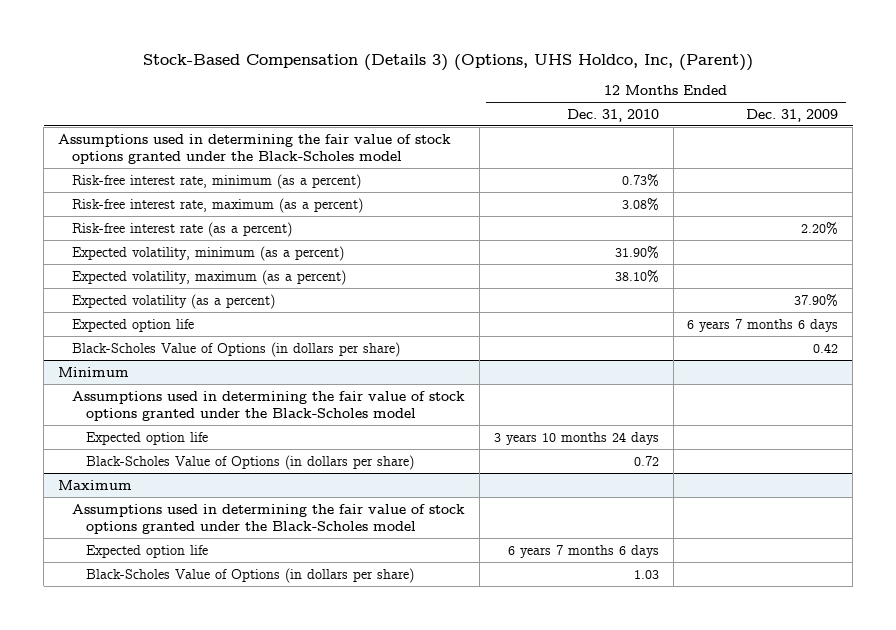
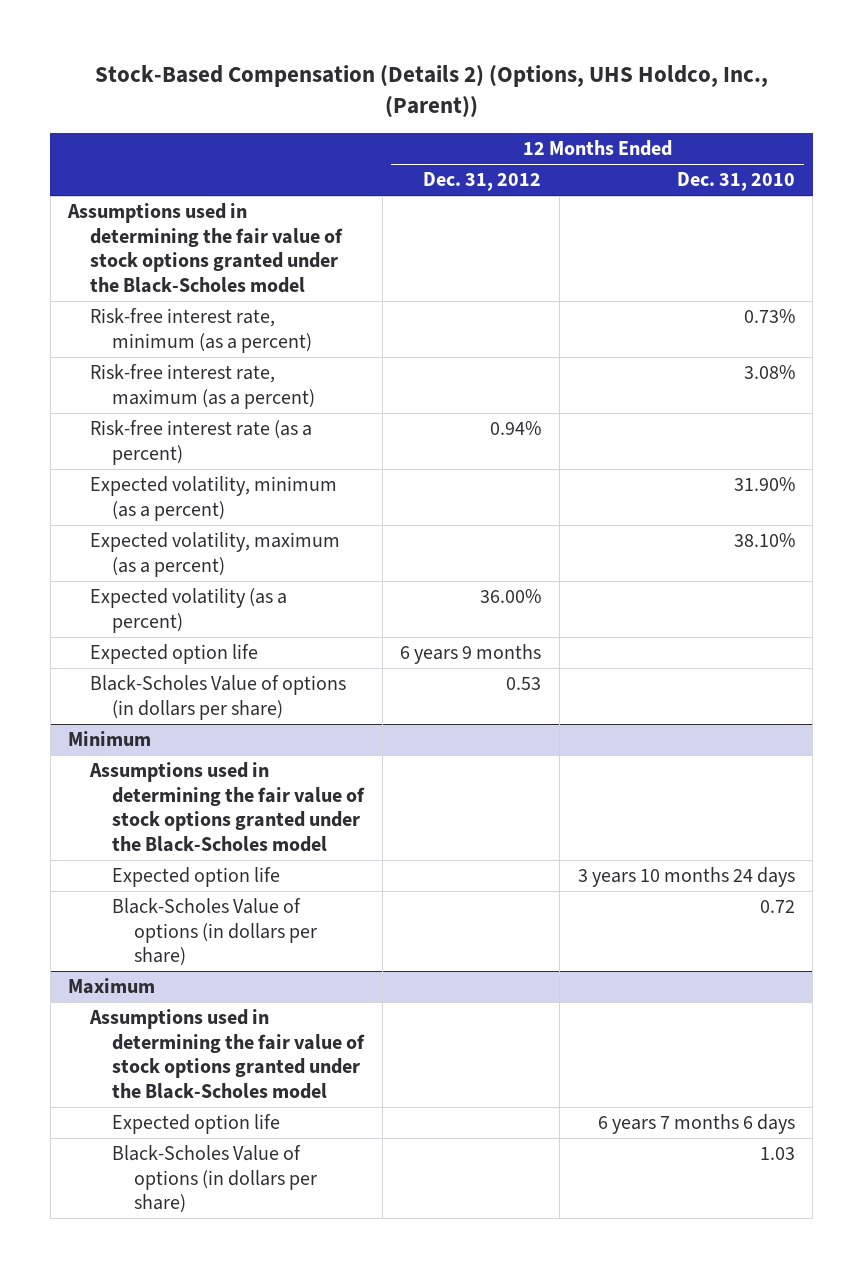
- Stock-Based Compensation (Details 3) (Options, UHS Holdco, Inc, (Parent))
+ Stock-Based Compensation (Details 2) (Options, UHS Holdco, Inc., (Parent))
- | 12 Months Ended Dec. 31, 2010 | 12 Months Ended Dec. 31, 2009
+ | 12 Months Ended Dec. 31, 2012 | 12 Months Ended Dec. 31, 2010
- Black-Scholes Value of Options (in dollars per share) | | 0.42
+ Black-Scholes Value of options (in dollars per share) | 0.53 |
@ Minimum
- Black-Scholes Value of Options (in dollars per share) | 0.72 |
+ Black-Scholes Value of options (in dollars per share) | | 0.72
@ Maximum
- Black-Scholes Value of Options (in dollars per share) | 1.03 |
+ Black-Scholes Value of options (in dollars per share) | | 1.03

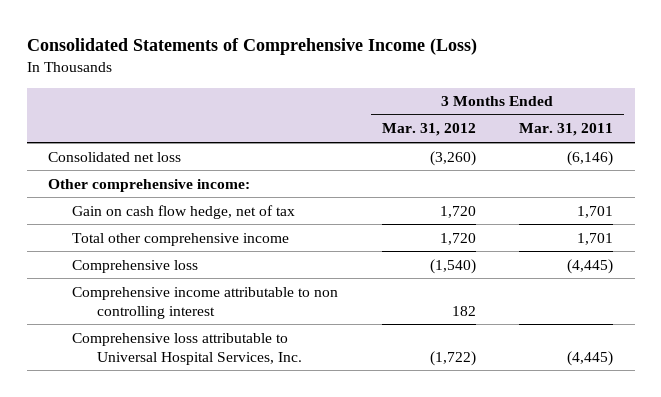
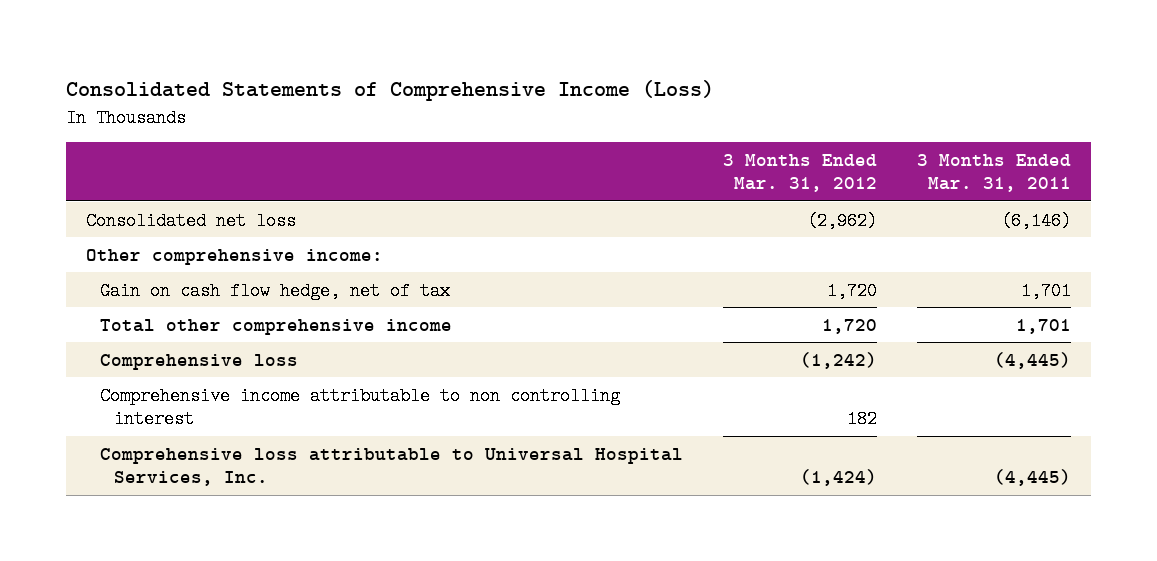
- Consolidated net loss | (3,260) | (6,146)
+ Consolidated net loss | (2,962) | (6,146)
- Comprehensive loss | (1,540) | (4,445)
+ Comprehensive loss | (1,242) | (4,445)
- Comprehensive loss attributable to Universal Hospital Services, Inc. | (1,722) | (4,445)
+ Comprehensive loss attributable to Universal Hospital Services, Inc. | (1,424) | (4,445)

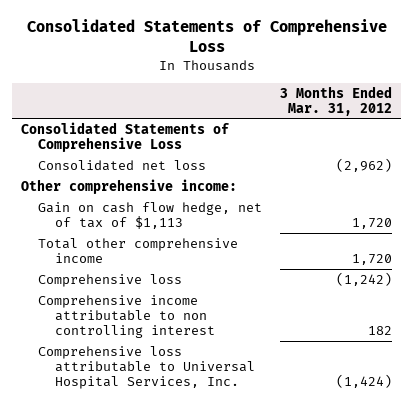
- Consolidated Statements of Comprehensive Income (Loss)
+ Consolidated Statements of Comprehensive Loss
- | 3 Months Ended Mar. 31, 2012 | 3 Months Ended Mar. 31, 2011
+ | 3 Months Ended Mar. 31, 2012
+ Consolidated Statements of Comprehensive Loss
- Gain on cash flow hedge, net of tax | 1,720 | 1,701
+ Gain on cash flow hedge, net of tax of $1,113 | 1,720

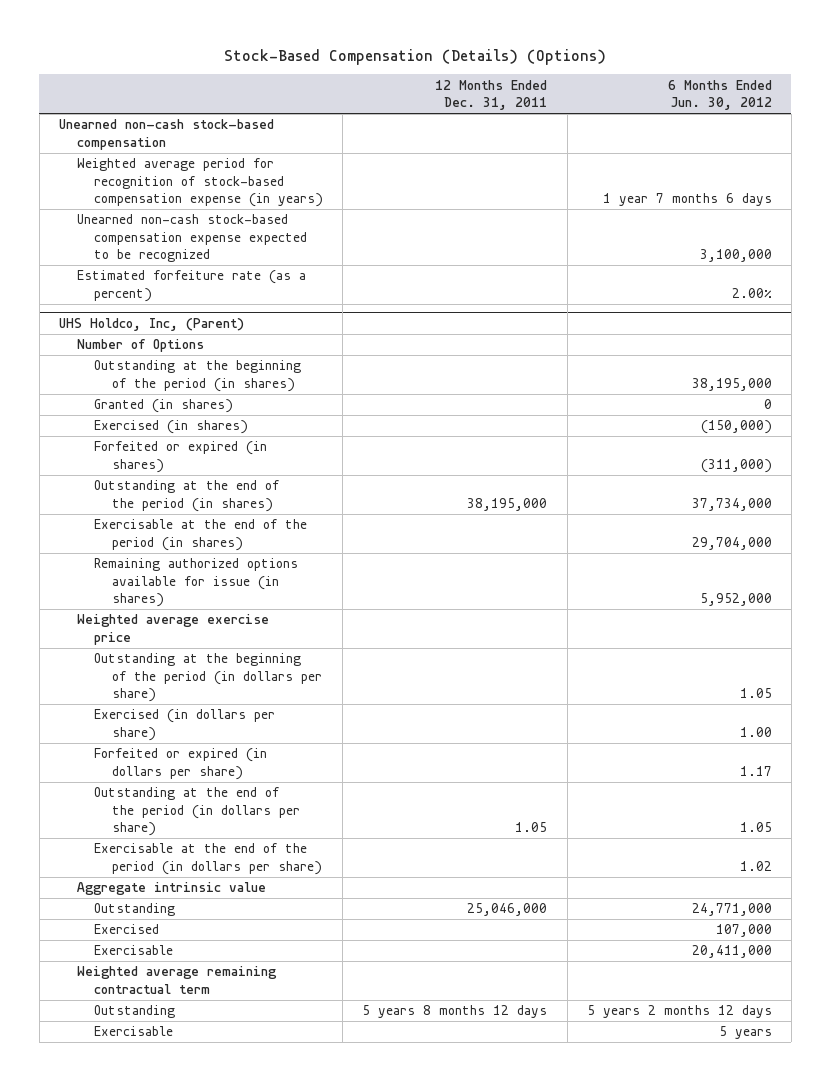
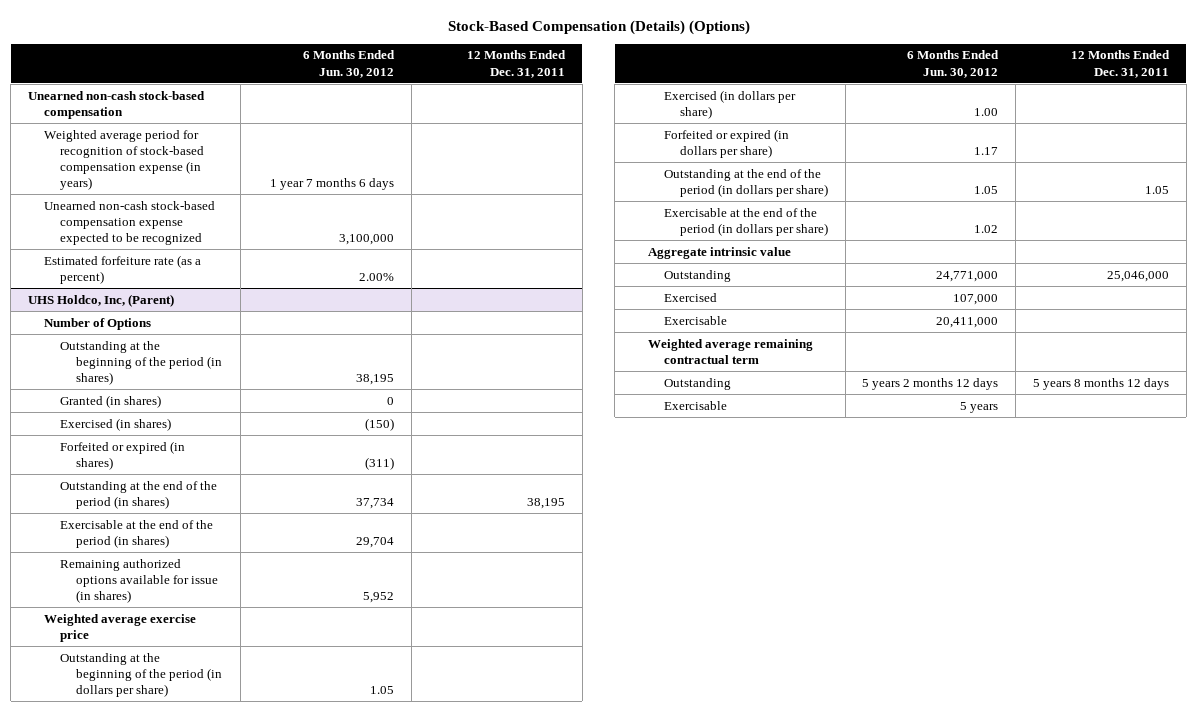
- | 12 Months Ended Dec. 31, 2011 | 6 Months Ended Jun. 30, 2012
+ | 6 Months Ended Jun. 30, 2012 | 12 Months Ended Dec. 31, 2011
@ UHS Holdco, Inc, (Parent)
- Outstanding at the beginning of the period (in shares) | | 38,195,000
+ Outstanding at the beginning of the period (in shares) | 38,195 |
- Exercised (in shares) | | (150,000)
- Forfeited or expired (in shares) | | (311,000)
- Outstanding at the end of the period (in shares) | 38,195,000 | 37,734,000
- Exercisable at the end of the period (in shares) | | 29,704,000
- Remaining authorized options available for issue (in shares) | | 5,952,000
+ Exercised (in shares) | (150) |
+ Forfeited or expired (in shares) | (311) |
+ Outstanding at the end of the period (in shares) | 37,734 | 38,195
+ Exercisable at the end of the period (in shares) | 29,704 |
+ Remaining authorized options available for issue (in shares) | 5,952 |

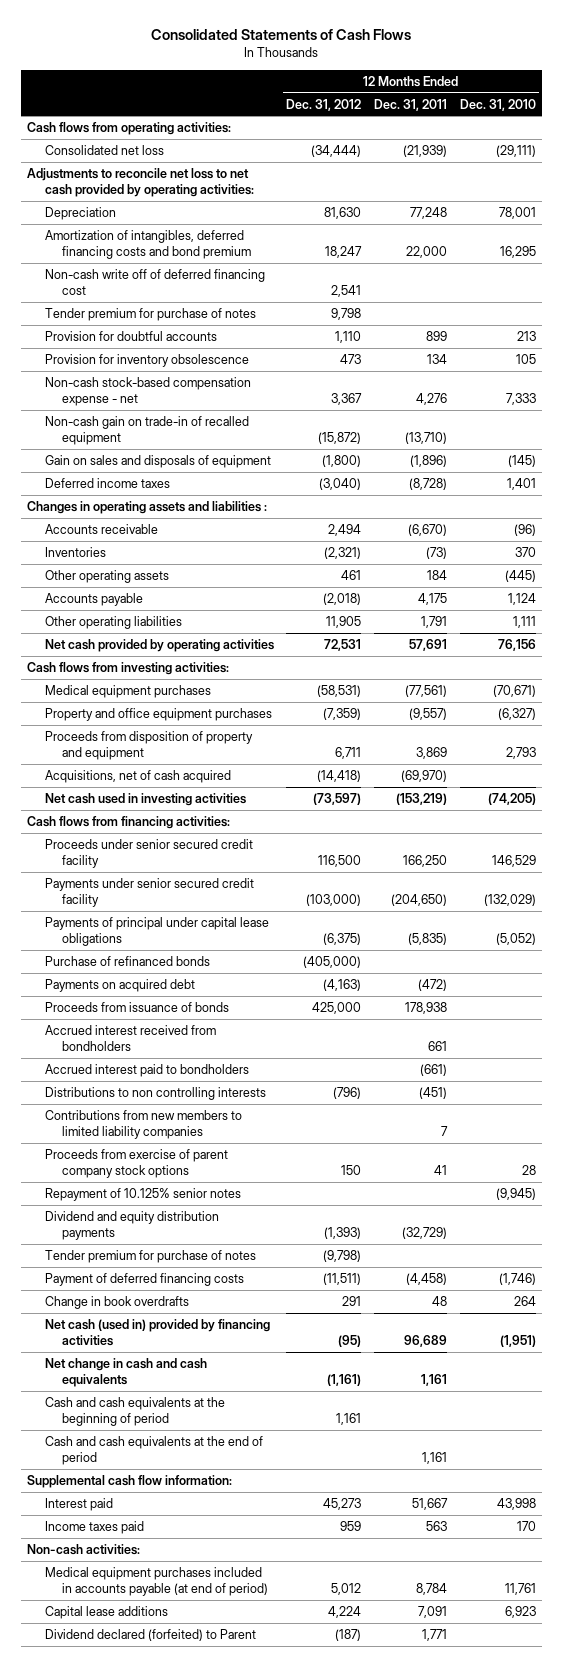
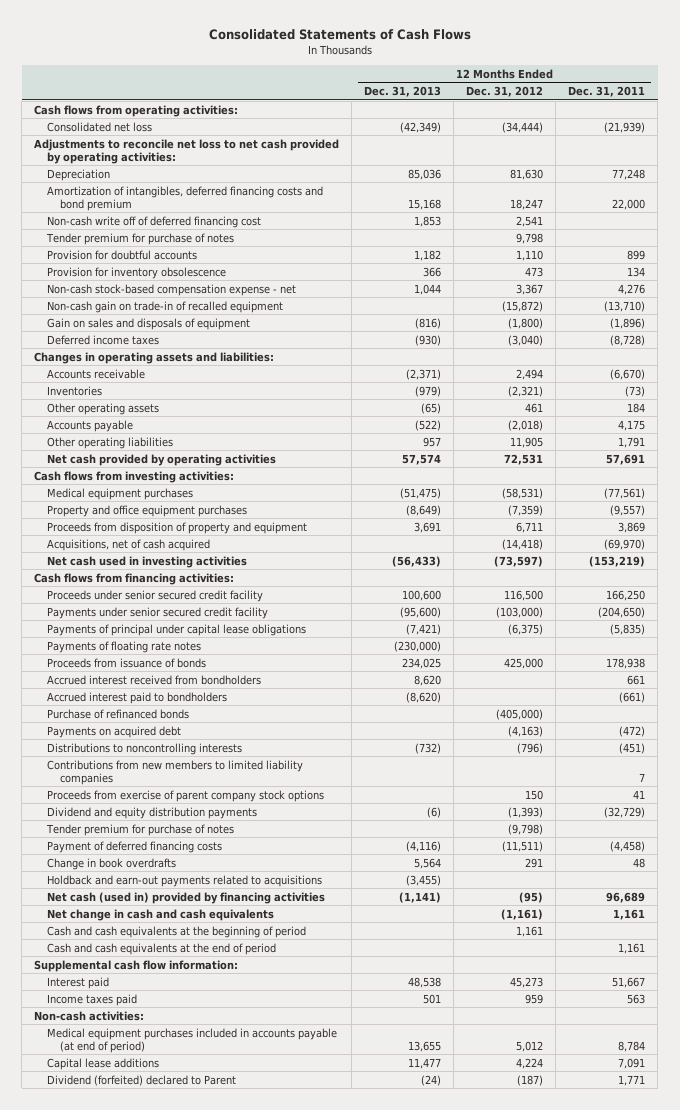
- | 12 Months Ended Dec. 31, 2012 | 12 Months Ended Dec. 31, 2011 | 12 Months Ended Dec. 31, 2010
+ | 12 Months Ended Dec. 31, 2013 | 12 Months Ended Dec. 31, 2012 | 12 Months Ended Dec. 31, 2011
- Changes in operating assets and liabilities :
+ Changes in operating assets and liabilities:
+ Payments of floating rate notes | (230,000) | |
- Distributions to non controlling interests | (796) | (451) |
moved down: Purchase of refinanced bonds | | (405,000) |
moved down: Payments on acquired debt | | (4,163) | (472)
+ Distributions to noncontrolling interests | (732) | (796) | (451)
- Repayment of 10.125% senior notes | | | (9,945)
+ Holdback and earn-out payments related to acquisitions | (3,455) | |
- Dividend declared (forfeited) to Parent | (187) | 1,771 |
+ Dividend (forfeited) declared to Parent | (24) | (187) | 1,771

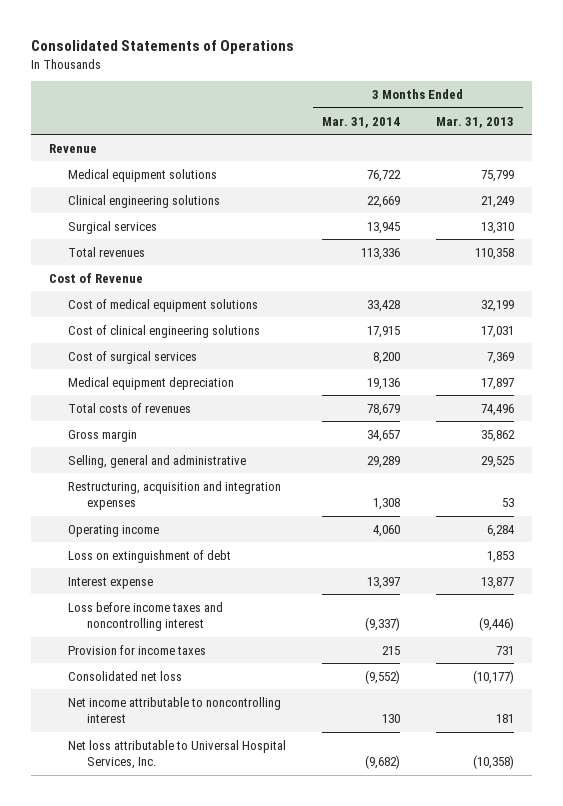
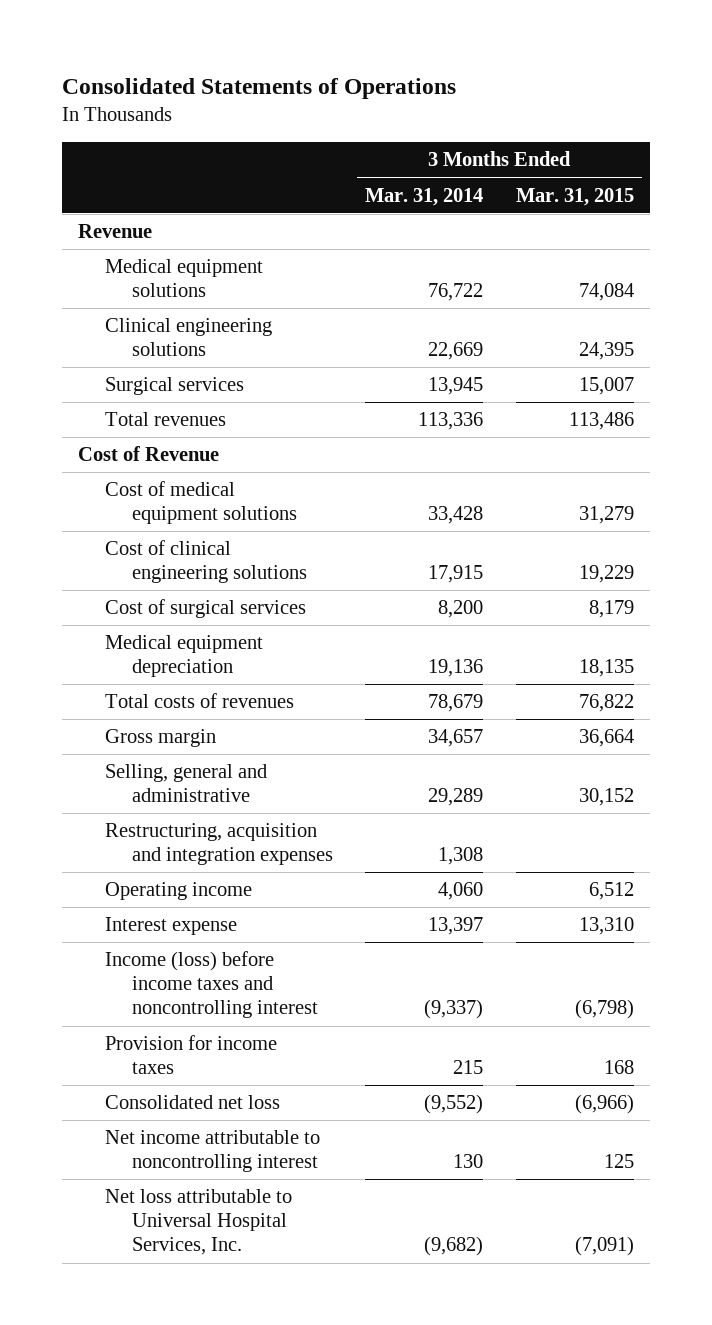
- | 3 Months Ended Mar. 31, 2014 | 3 Months Ended Mar. 31, 2013
+ | 3 Months Ended Mar. 31, 2014 | 3 Months Ended Mar. 31, 2015
- Loss on extinguishment of debt | | 1,853
- Loss before income taxes and noncontrolling interest | (9,337) | (9,446)
+ Income (loss) before income taxes and noncontrolling interest | (9,337) | (6,798)

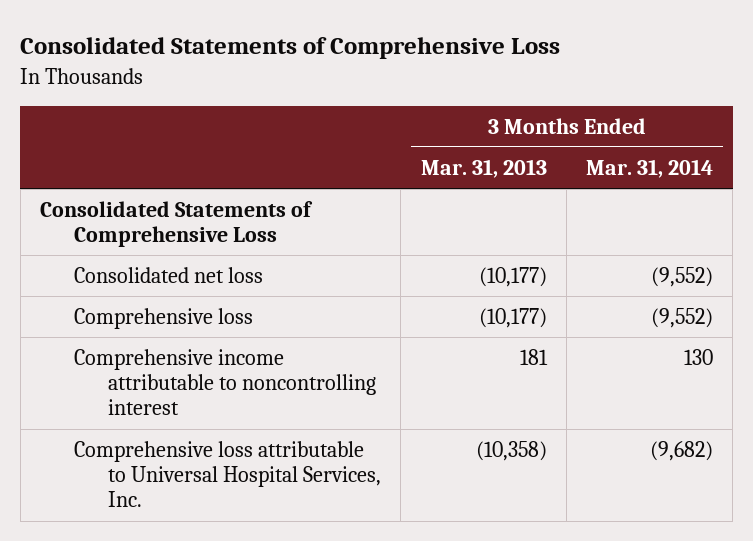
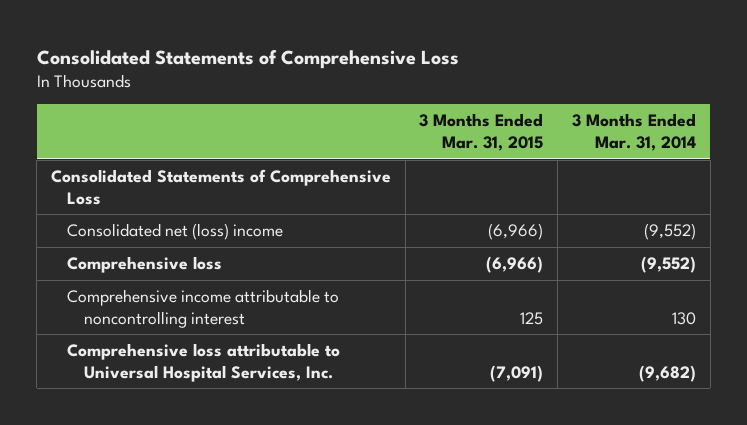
- | 3 Months Ended Mar. 31, 2013 | 3 Months Ended Mar. 31, 2014
+ | 3 Months Ended Mar. 31, 2015 | 3 Months Ended Mar. 31, 2014
- Consolidated net loss | (10,177) | (9,552)
+ Consolidated net (loss) income | (6,966) | (9,552)

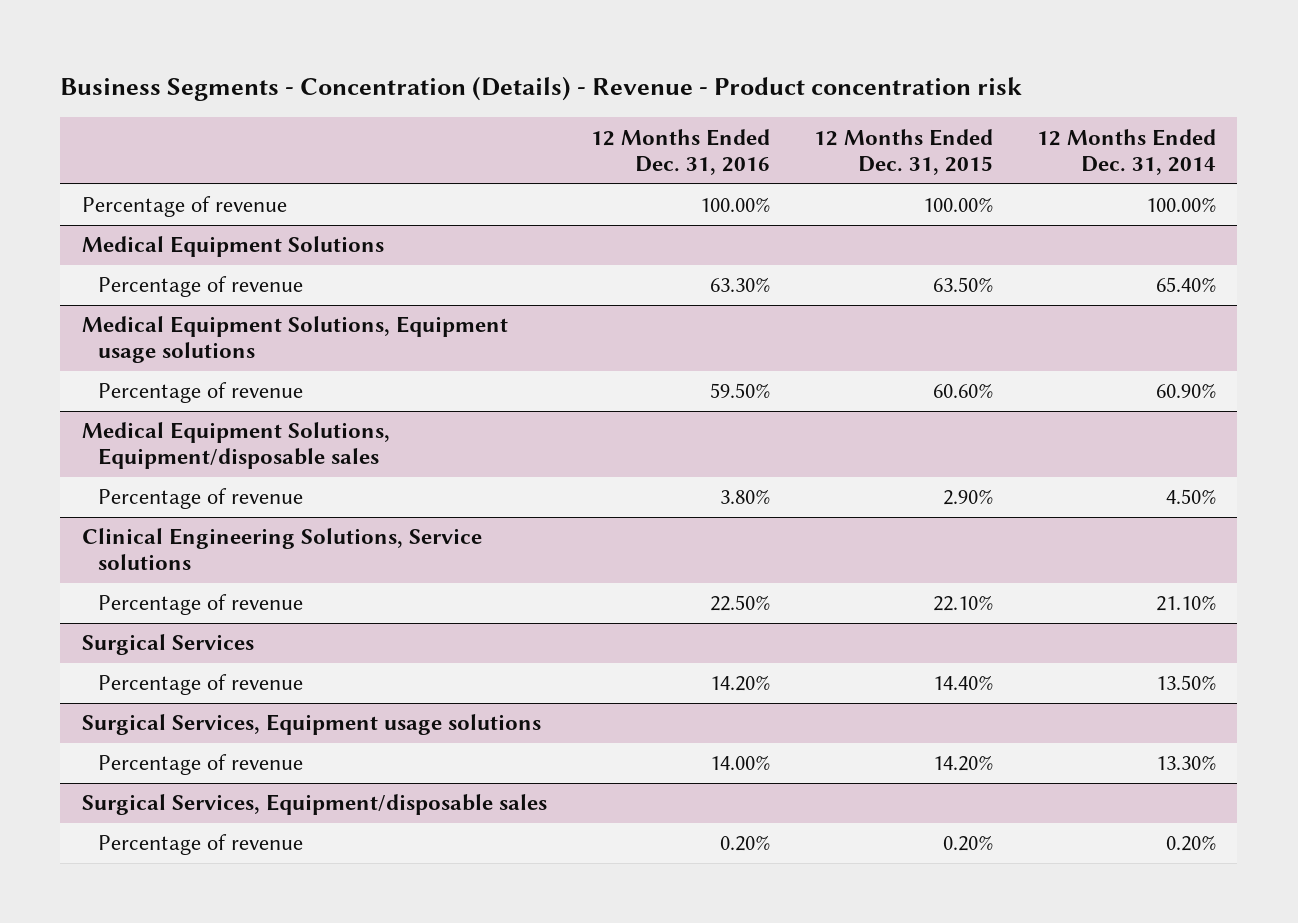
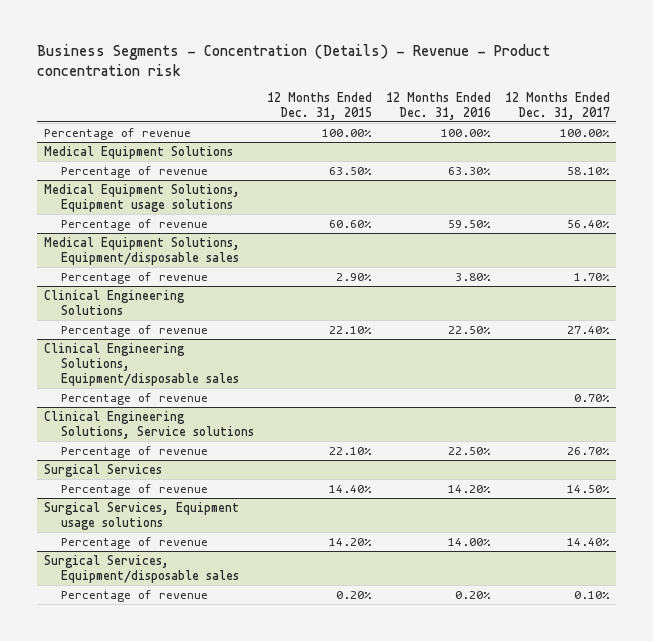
- | 12 Months Ended Dec. 31, 2016 | 12 Months Ended Dec. 31, 2015 | 12 Months Ended Dec. 31, 2014
+ | 12 Months Ended Dec. 31, 2015 | 12 Months Ended Dec. 31, 2016 | 12 Months Ended Dec. 31, 2017
+ Clinical Engineering Solutions
+ Percentage of revenue | 22.10% | 22.50% | 27.40%
+ Clinical Engineering Solutions, Equipment/disposable sales
+ Percentage of revenue | | | 0.70%

